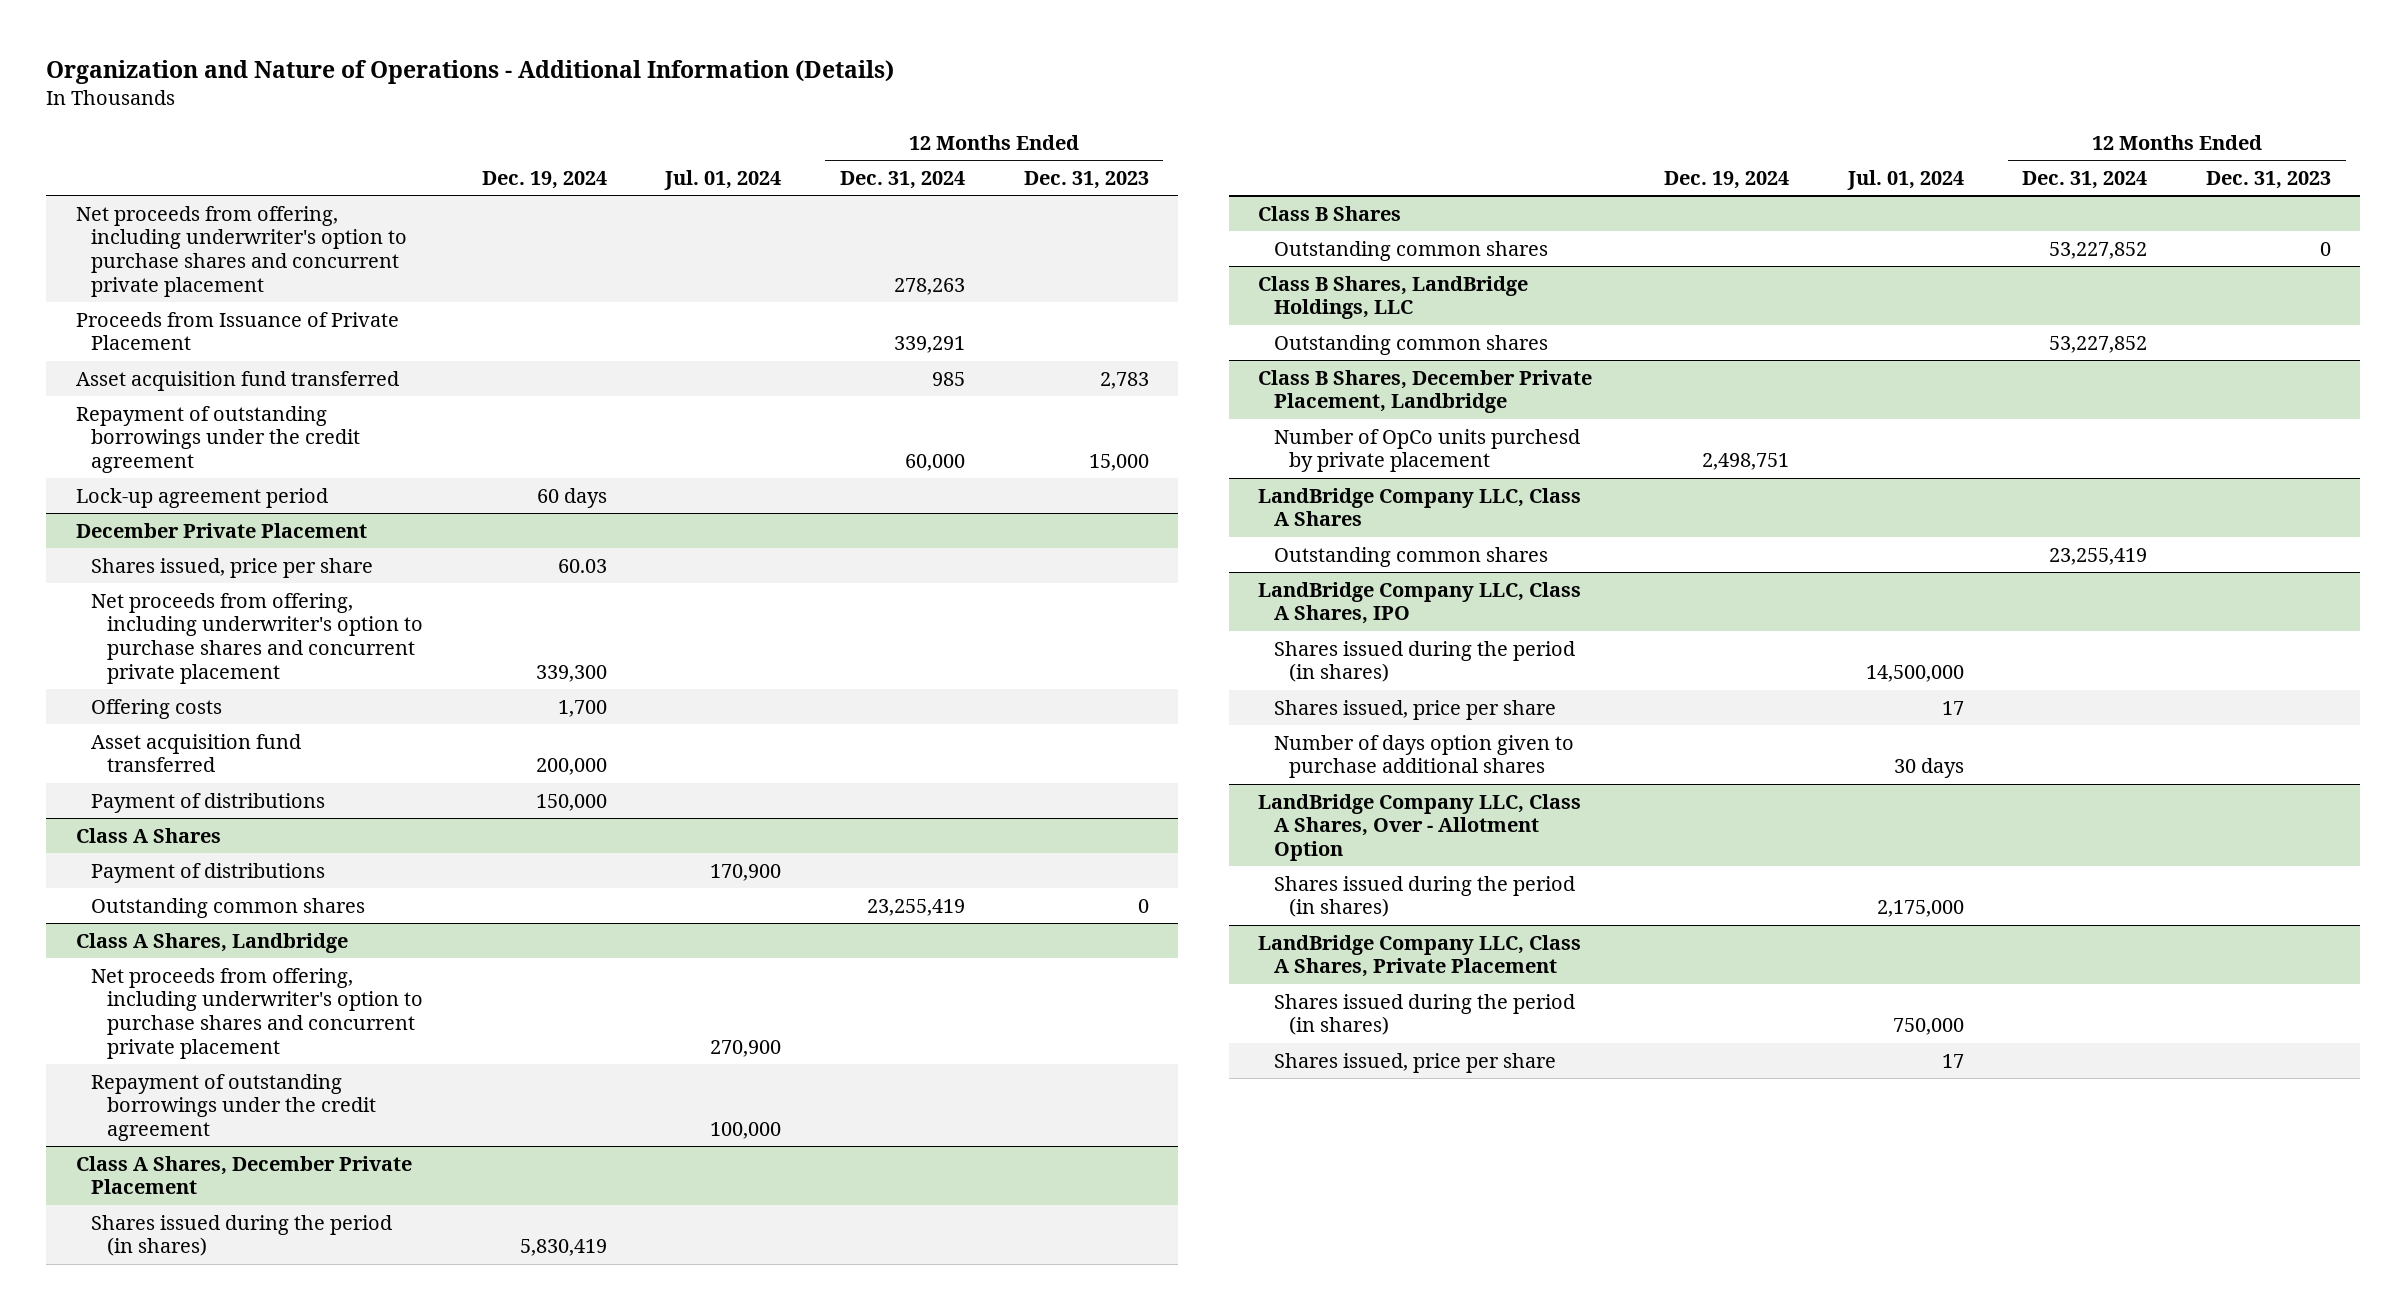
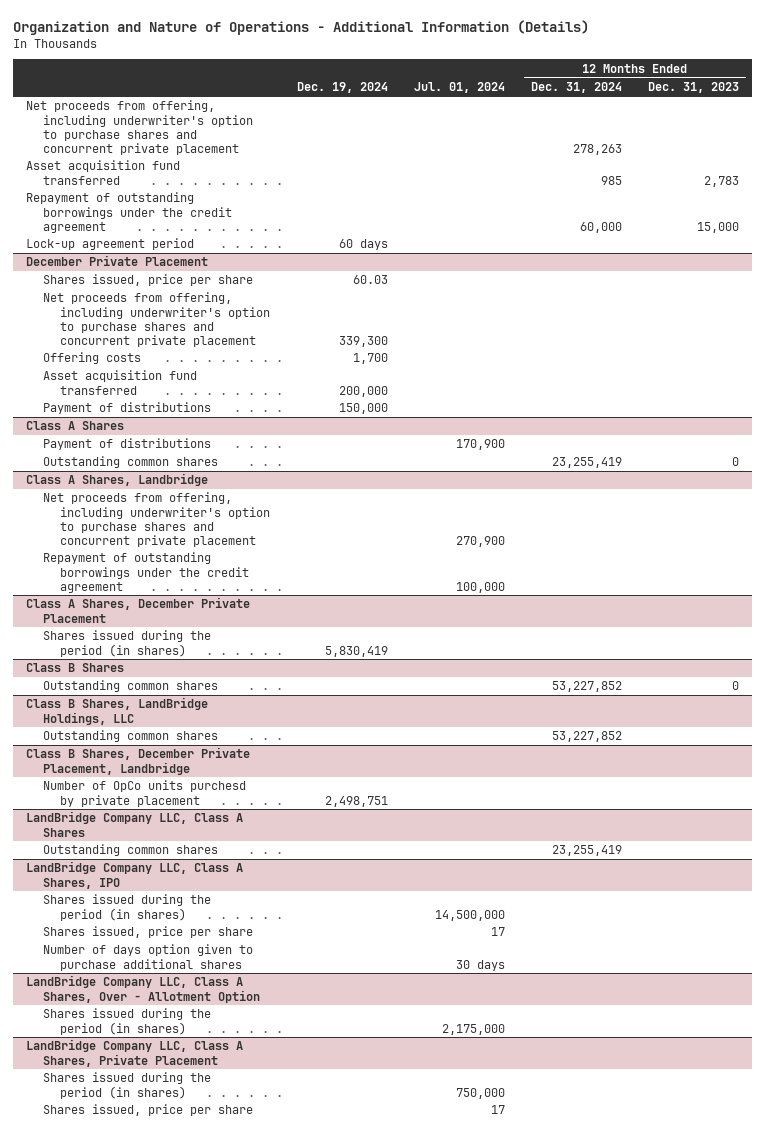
- Proceeds from Issuance of Private Placement | | | 339,291 |

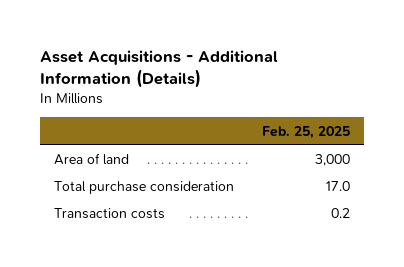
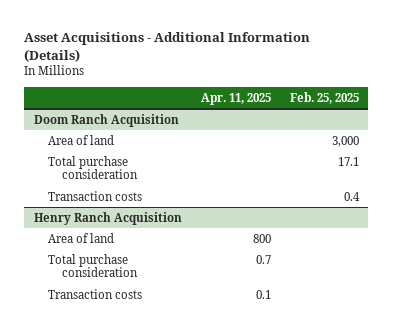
- | Feb. 25, 2025
+ | Apr. 11, 2025 | Feb. 25, 2025
+ Doom Ranch Acquisition
- Total purchase consideration | 17.0
- Transaction costs | 0.2
+ Total purchase consideration | | 17.1
+ Transaction costs | | 0.4
+ Henry Ranch Acquisition
+ Area of land | 800 |
+ Total purchase consideration | 0.7 |
+ Transaction costs | 0.1 |

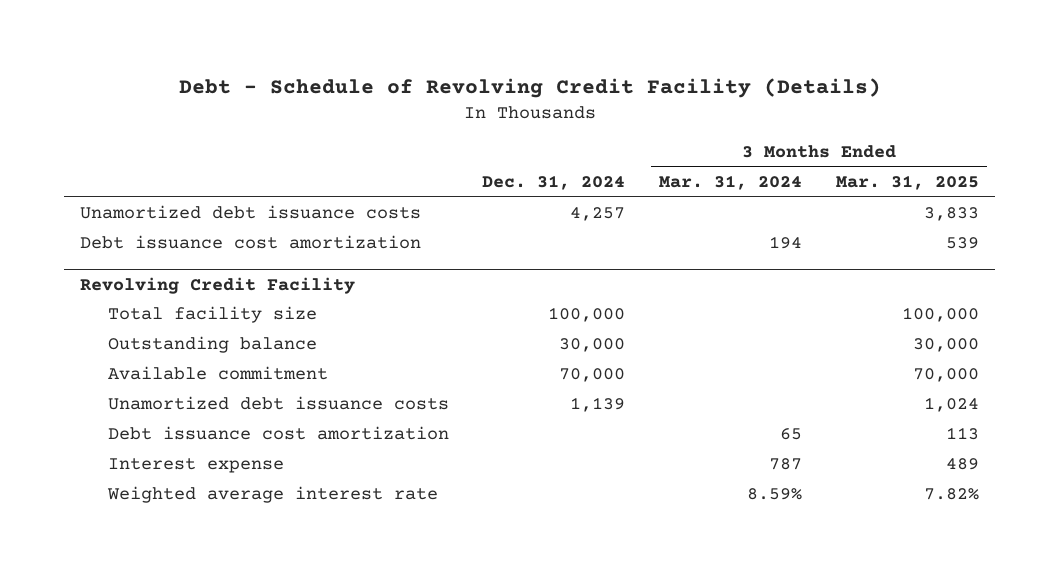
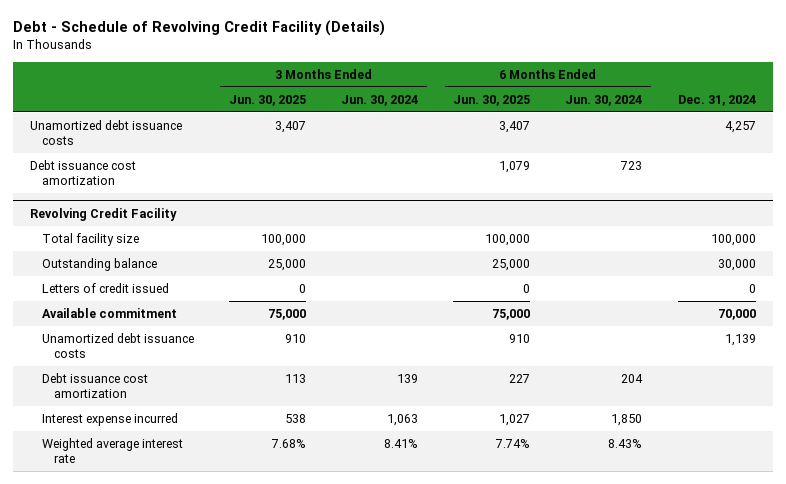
- | Dec. 31, 2024 | 3 Months Ended Mar. 31, 2024 | 3 Months Ended Mar. 31, 2025
+ | 3 Months Ended Jun. 30, 2025 | 3 Months Ended Jun. 30, 2024 | 6 Months Ended Jun. 30, 2025 | 6 Months Ended Jun. 30, 2024 | Dec. 31, 2024
@ Revolving Credit Facility
+ Letters of credit issued | 0 | | 0 | | 0
- Interest expense | | 787 | 489
+ Interest expense incurred | 538 | 1,063 | 1,027 | 1,850 |

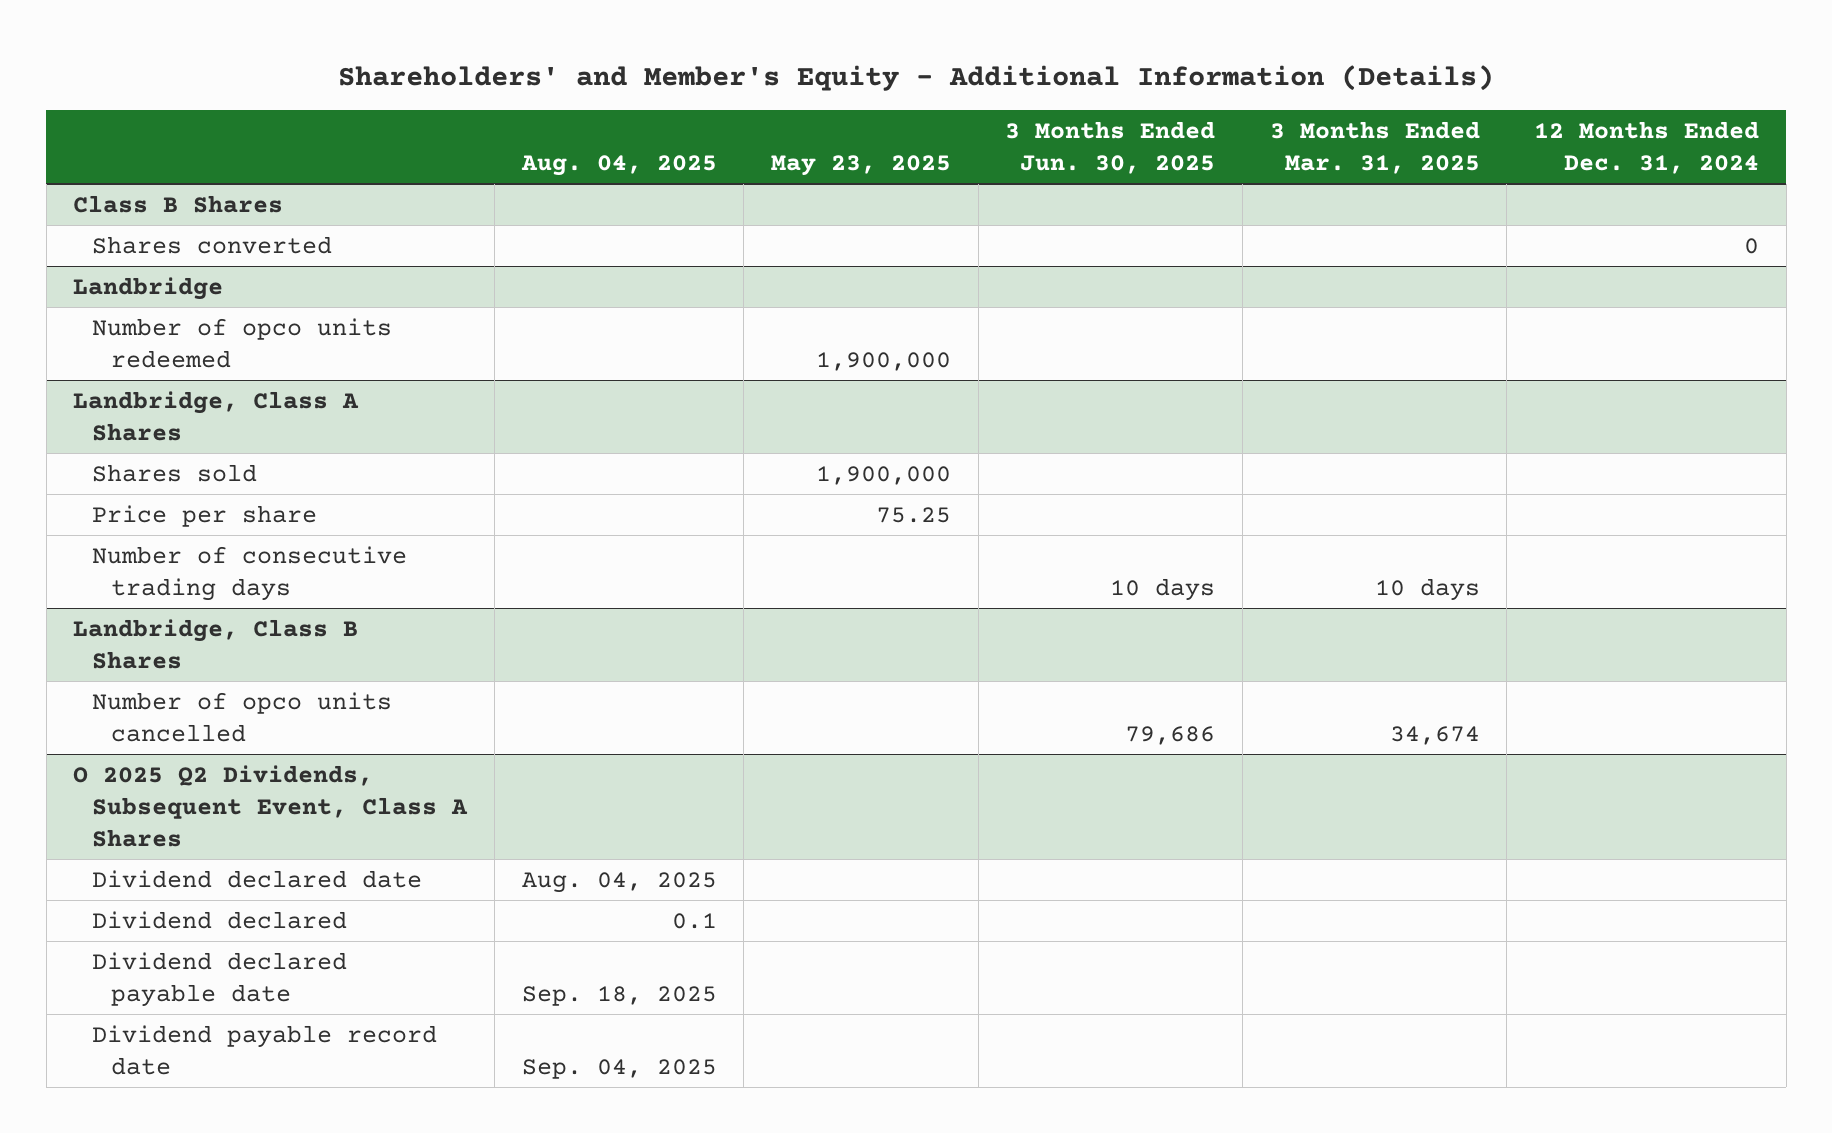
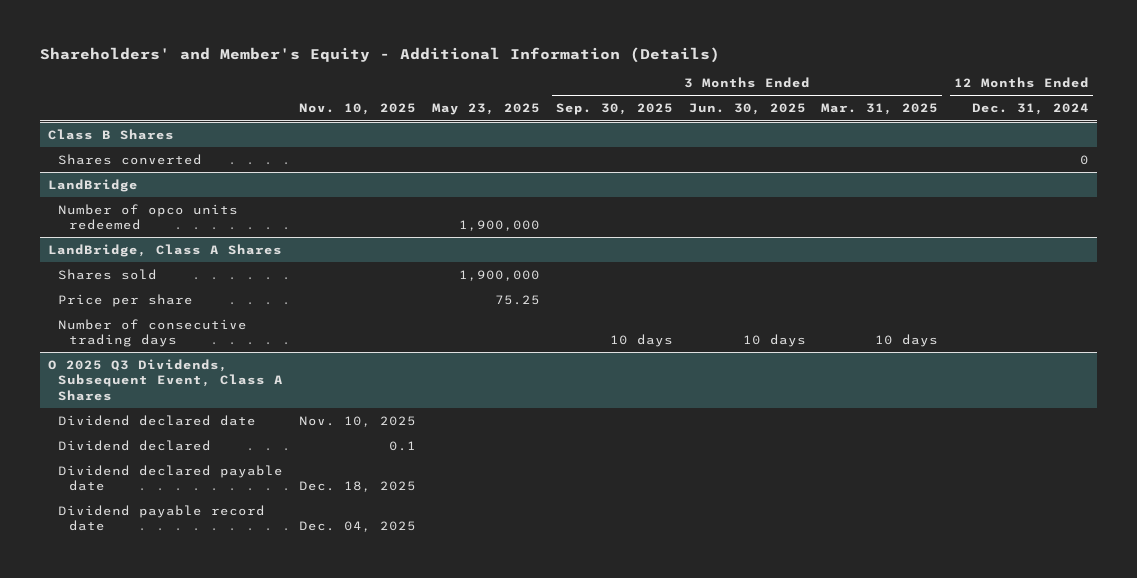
- | Aug. 04, 2025 | May 23, 2025 | 3 Months Ended Jun. 30, 2025 | 3 Months Ended Mar. 31, 2025 | 12 Months Ended Dec. 31, 2024
+ | Nov. 10, 2025 | May 23, 2025 | 3 Months Ended Sep. 30, 2025 | 3 Months Ended Jun. 30, 2025 | 3 Months Ended Mar. 31, 2025 | 12 Months Ended Dec. 31, 2024
- Landbridge
+ LandBridge
- Landbridge, Class A Shares
+ LandBridge, Class A Shares
- Landbridge, Class B Shares
- Number of opco units cancelled | | | 79,686 | 34,674 |
- O 2025 Q2 Dividends, Subsequent Event, Class A Shares
+ O 2025 Q3 Dividends, Subsequent Event, Class A Shares

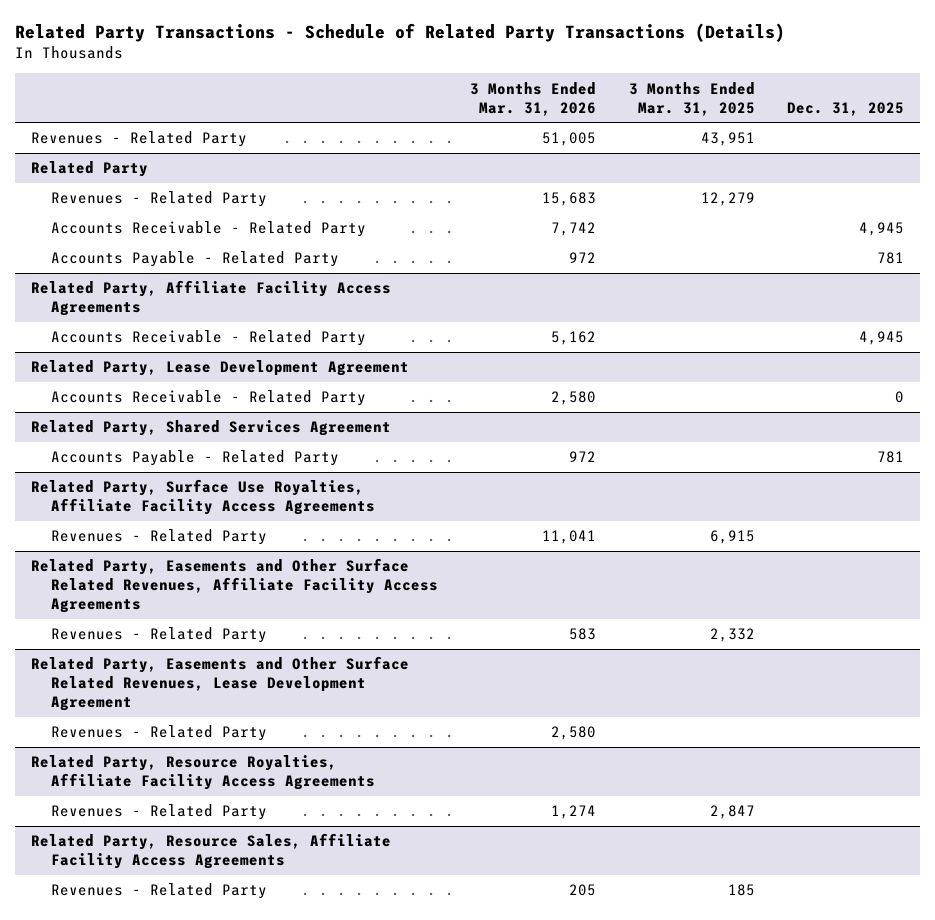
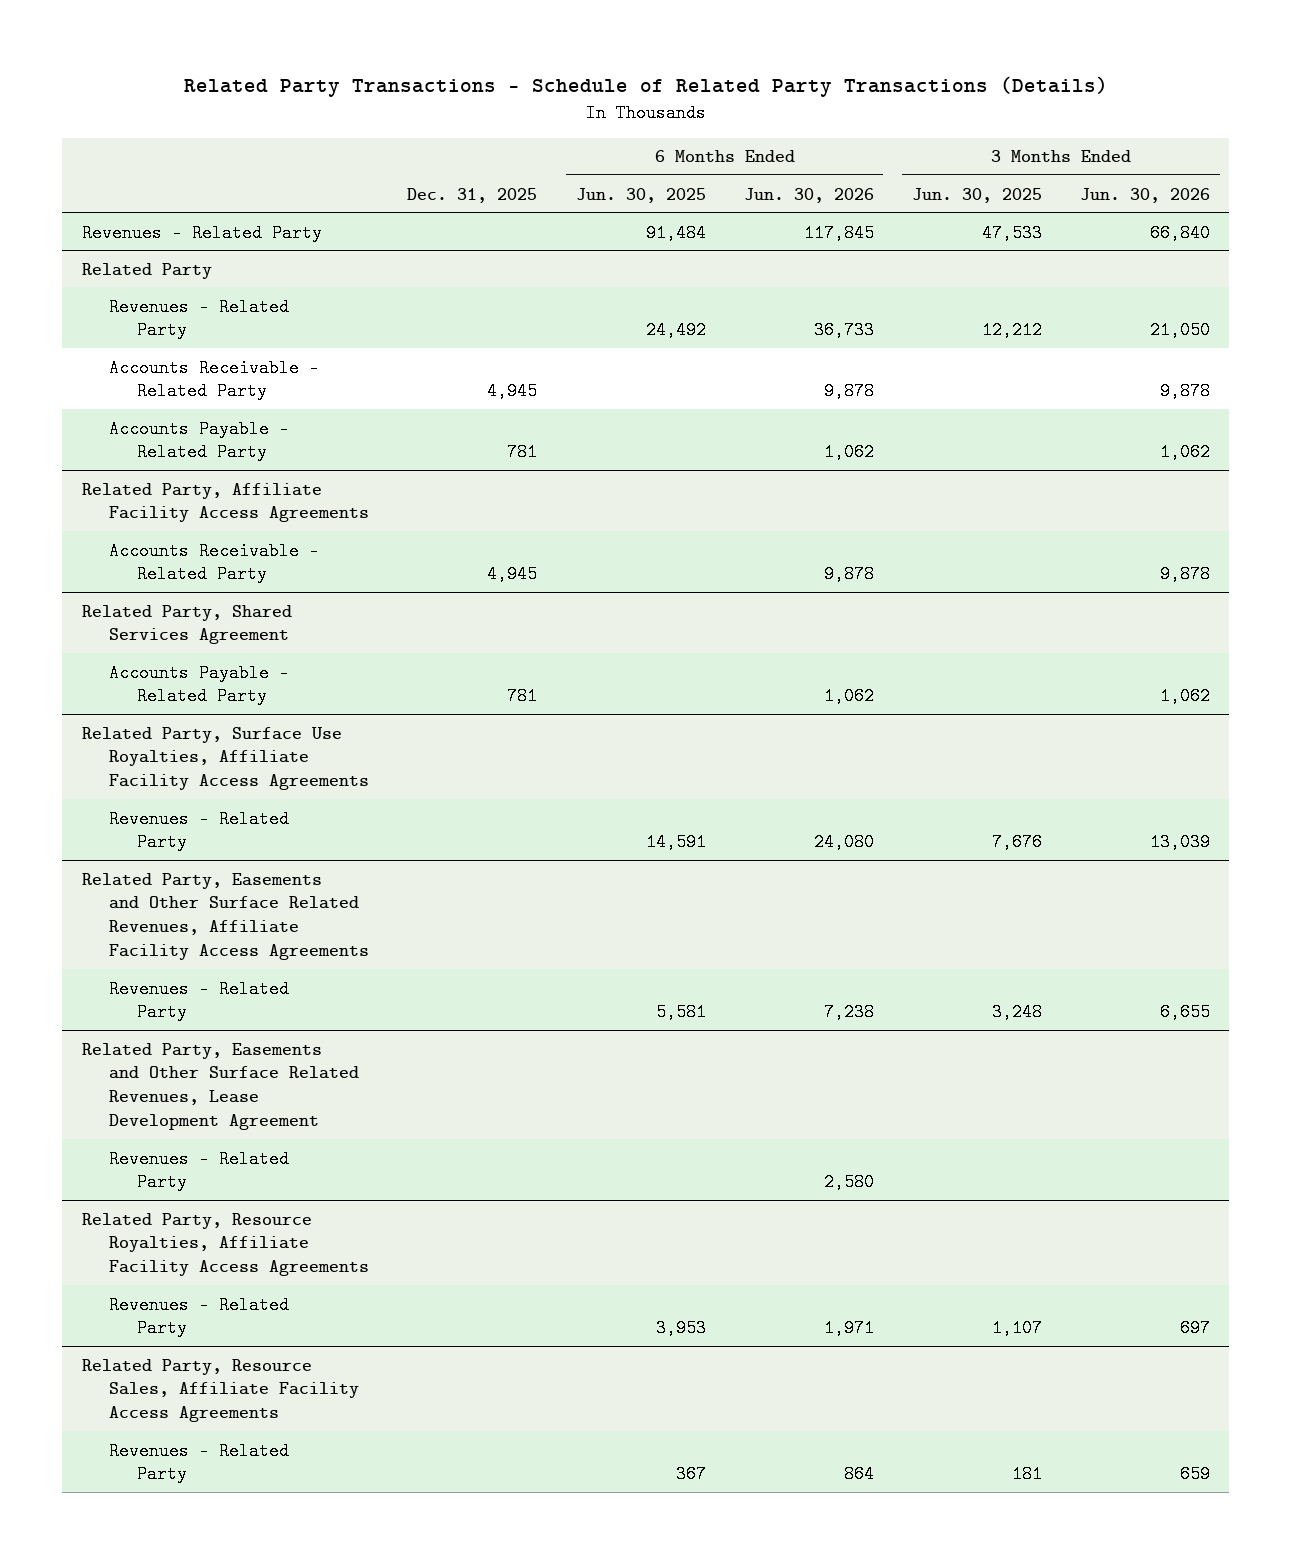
- | 3 Months Ended Mar. 31, 2026 | 3 Months Ended Mar. 31, 2025 | Dec. 31, 2025
+ | Dec. 31, 2025 | 6 Months Ended Jun. 30, 2025 | 6 Months Ended Jun. 30, 2026 | 3 Months Ended Jun. 30, 2025 | 3 Months Ended Jun. 30, 2026
- Related Party, Lease Development Agreement
- Accounts Receivable - Related Party | 2,580 | | 0

